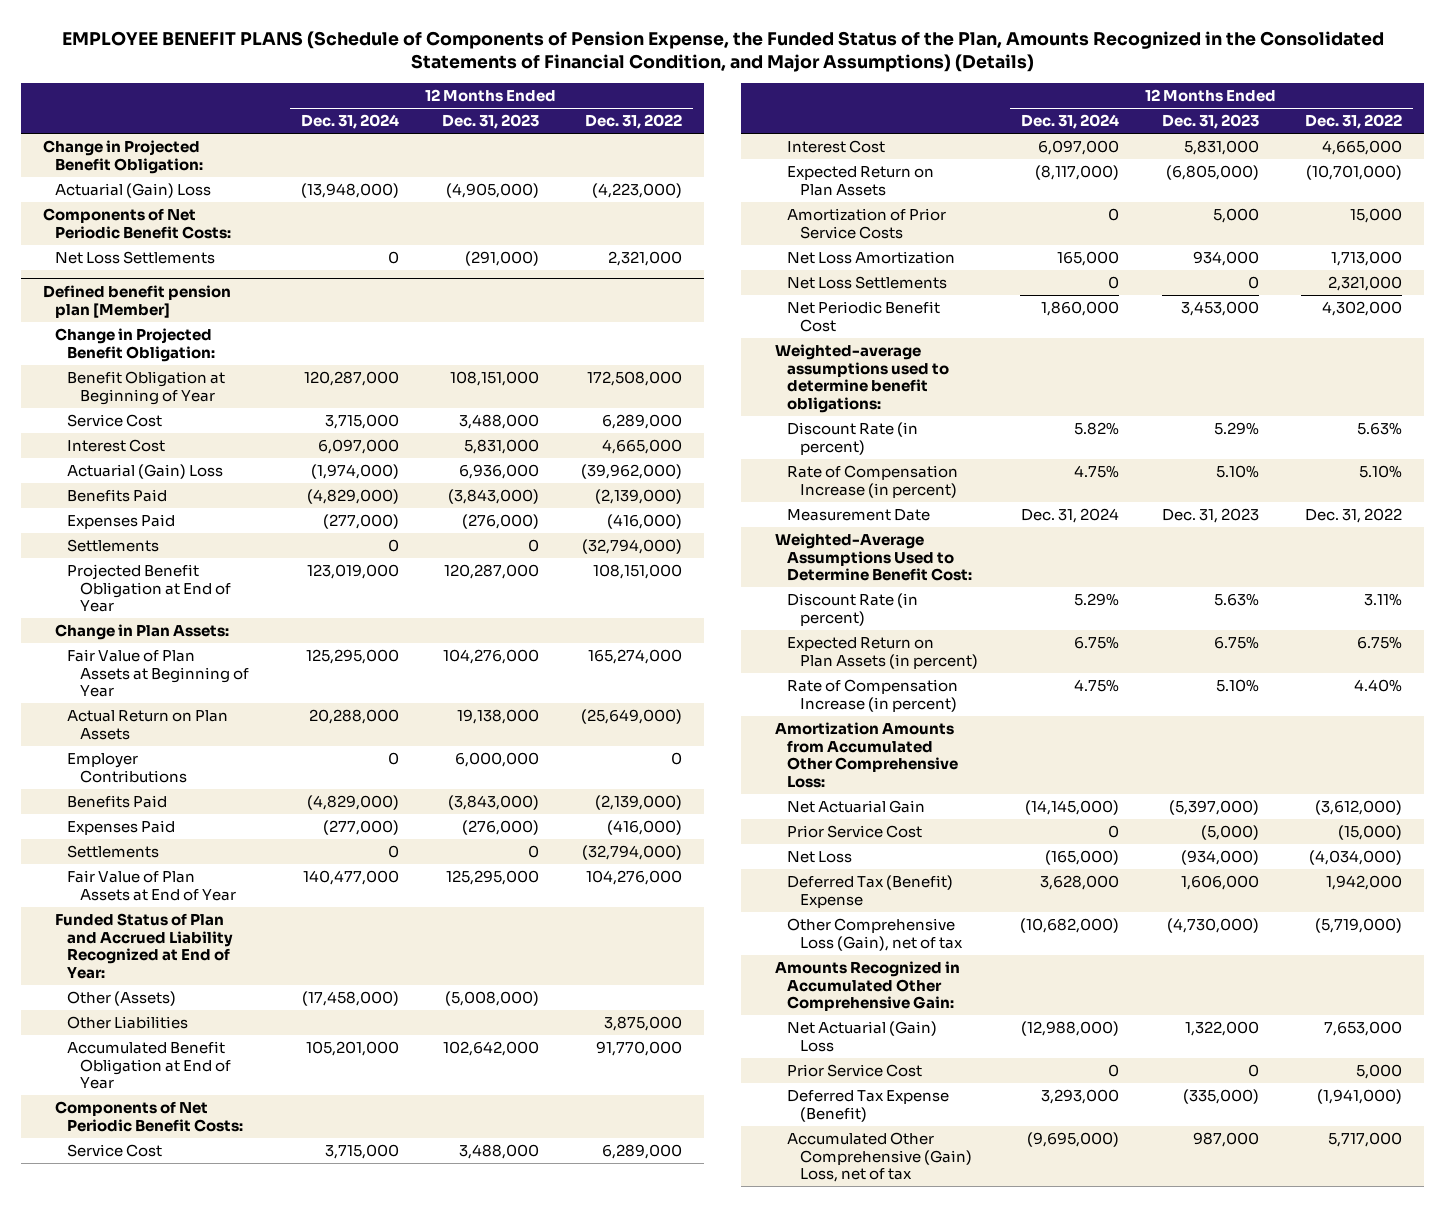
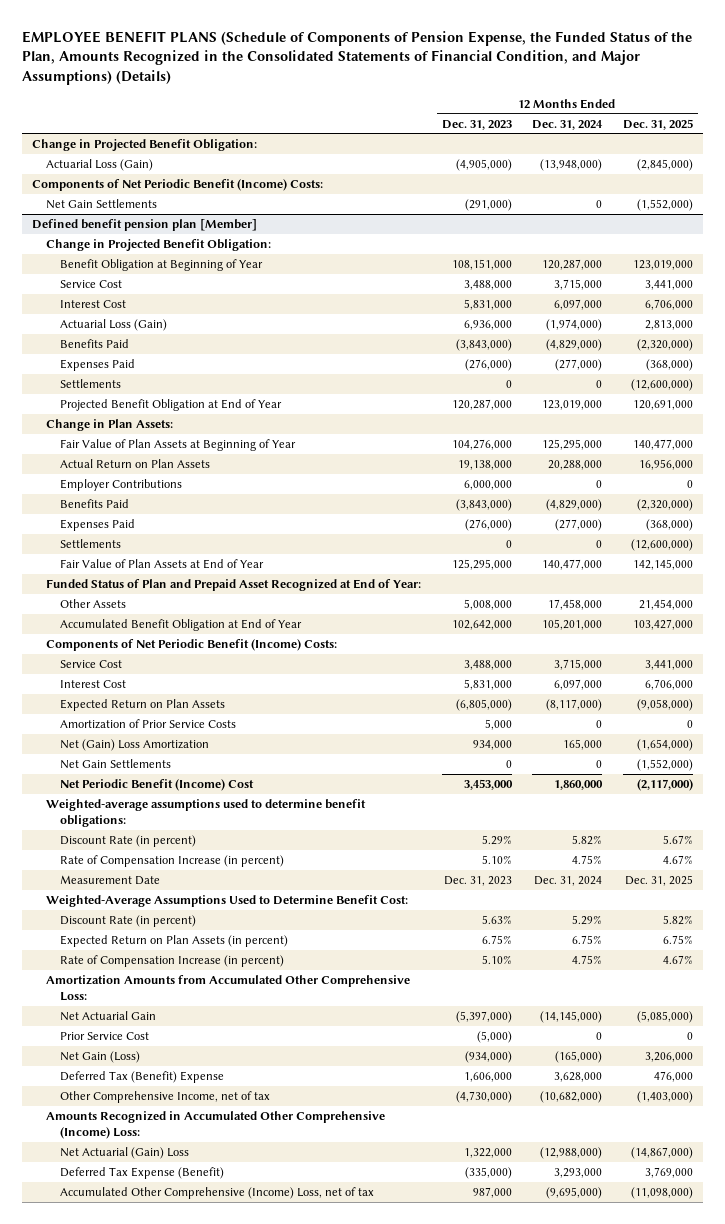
- | 12 Months Ended Dec. 31, 2024 | 12 Months Ended Dec. 31, 2023 | 12 Months Ended Dec. 31, 2022
+ | 12 Months Ended Dec. 31, 2023 | 12 Months Ended Dec. 31, 2024 | 12 Months Ended Dec. 31, 2025
- Actuarial (Gain) Loss | (13,948,000) | (4,905,000) | (4,223,000)
- Components of Net Periodic Benefit Costs:
- Net Loss Settlements | 0 | (291,000) | 2,321,000
+ Actuarial Loss (Gain) | (4,905,000) | (13,948,000) | (2,845,000)
+ Components of Net Periodic Benefit (Income) Costs:
+ Net Gain Settlements | (291,000) | 0 | (1,552,000)
@ Defined benefit pension plan [Member]
- Actuarial (Gain) Loss | (1,974,000) | 6,936,000 | (39,962,000)
+ Actuarial Loss (Gain) | 6,936,000 | (1,974,000) | 2,813,000
- Funded Status of Plan and Accrued Liability Recognized at End of Year:
- Other (Assets) | (17,458,000) | (5,008,000) |
- Other Liabilities | | | 3,875,000
+ Funded Status of Plan and Prepaid Asset Recognized at End of Year:
+ Other Assets | 5,008,000 | 17,458,000 | 21,454,000
- Components of Net Periodic Benefit Costs:
+ Components of Net Periodic Benefit (Income) Costs:
- Net Loss Amortization | 165,000 | 934,000 | 1,713,000
- Net Loss Settlements | 0 | 0 | 2,321,000
- Net Periodic Benefit Cost | 1,860,000 | 3,453,000 | 4,302,000
+ Net (Gain) Loss Amortization | 934,000 | 165,000 | (1,654,000)
+ Net Gain Settlements | 0 | 0 | (1,552,000)
+ Net Periodic Benefit (Income) Cost | 3,453,000 | 1,860,000 | (2,117,000)
- Net Loss | (165,000) | (934,000) | (4,034,000)
+ Net Gain (Loss) | (934,000) | (165,000) | 3,206,000
- Other Comprehensive Loss (Gain), net of tax | (10,682,000) | (4,730,000) | (5,719,000)
- Amounts Recognized in Accumulated Other Comprehensive Gain:
+ Other Comprehensive Income, net of tax | (4,730,000) | (10,682,000) | (1,403,000)
+ Amounts Recognized in Accumulated Other Comprehensive (Income) Loss:
- Prior Service Cost | 0 | 0 | 5,000
- Accumulated Other Comprehensive (Gain) Loss, net of tax | (9,695,000) | 987,000 | 5,717,000
+ Accumulated Other Comprehensive (Income) Loss, net of tax | 987,000 | (9,695,000) | (11,098,000)

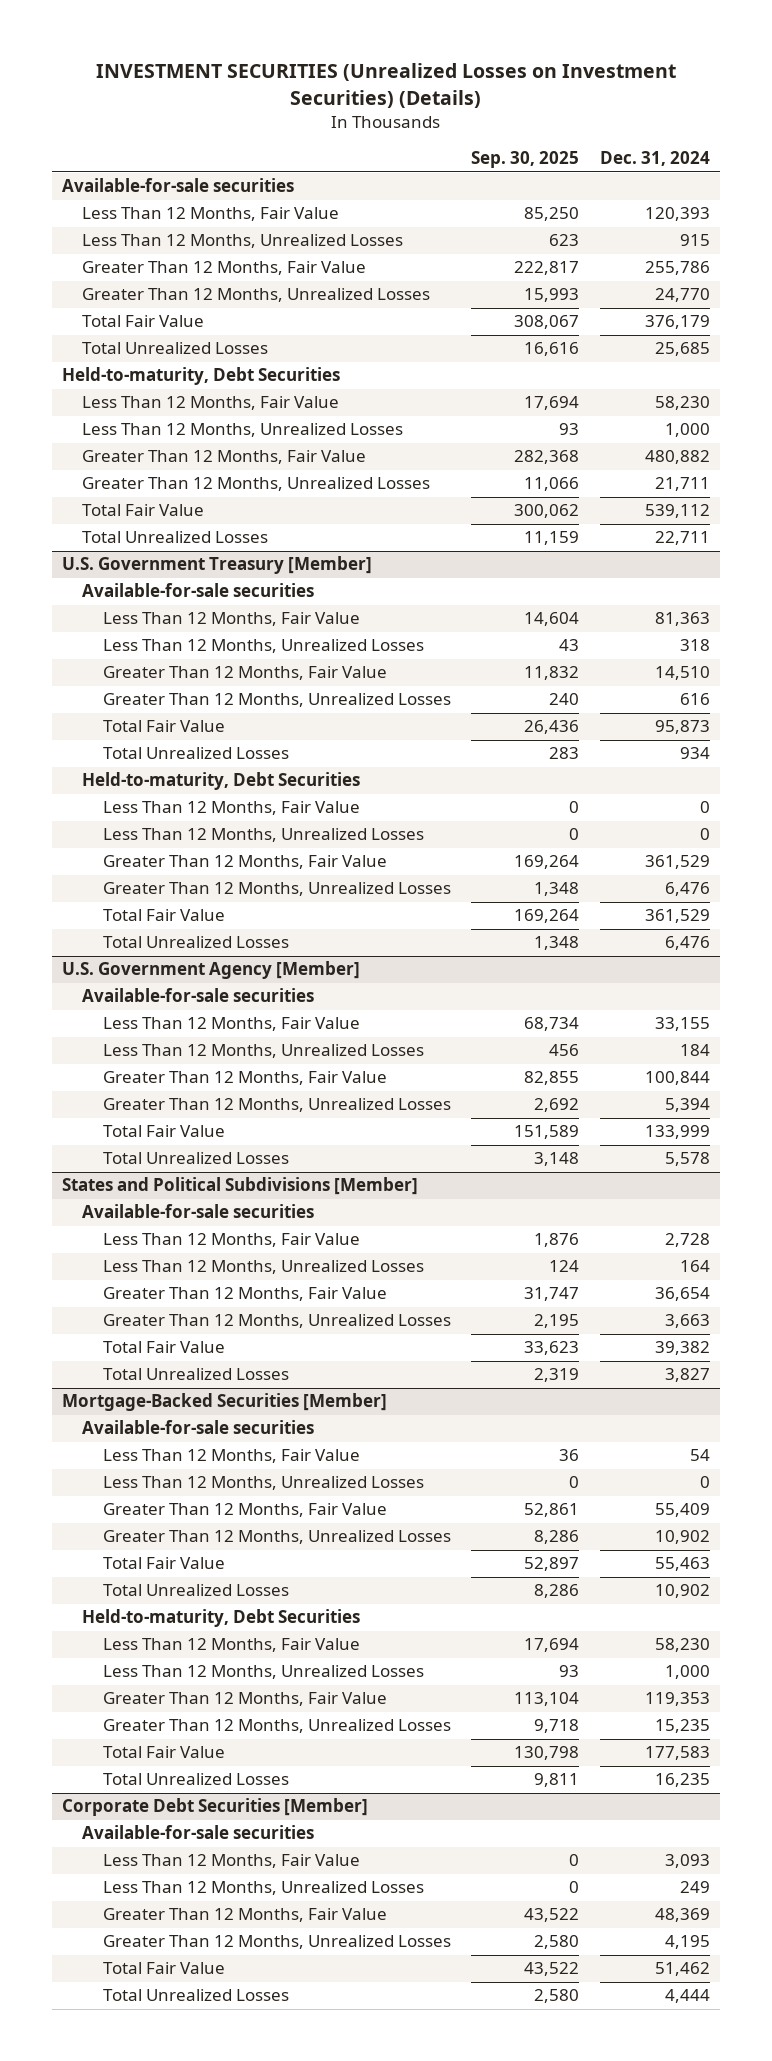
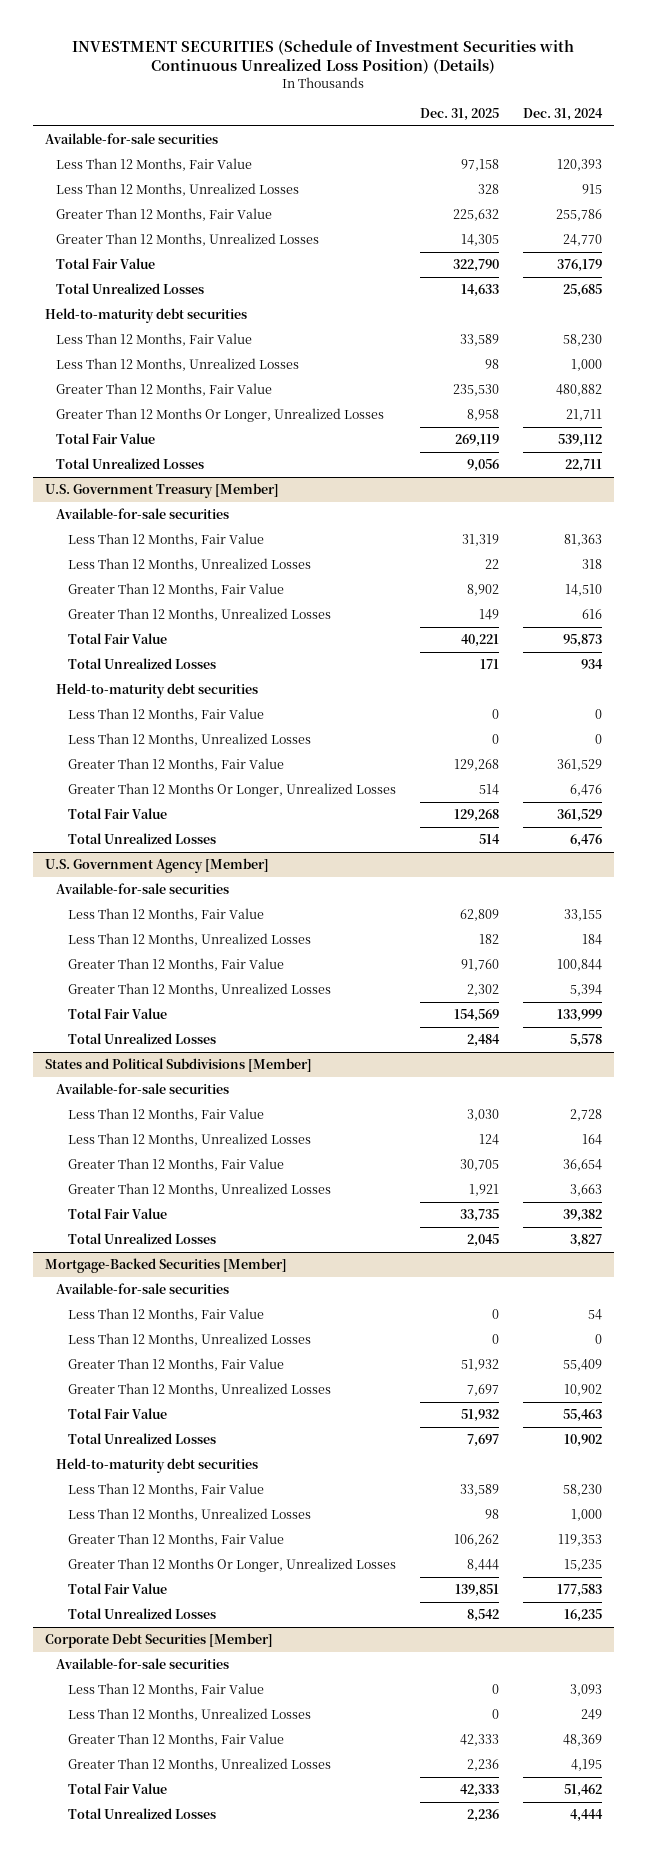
- INVESTMENT SECURITIES (Unrealized Losses on Investment Securities) (Details)
+ INVESTMENT SECURITIES (Schedule of Investment Securities with Continuous Unrealized Loss Position) (Details)
- | Sep. 30, 2025 | Dec. 31, 2024
+ | Dec. 31, 2025 | Dec. 31, 2024
- Held-to-maturity, Debt Securities
+ Held-to-maturity debt securities
- Greater Than 12 Months, Unrealized Losses | 11,066 | 21,711
+ Greater Than 12 Months Or Longer, Unrealized Losses | 8,958 | 21,711
@ U.S. Government Treasury [Member]
- Held-to-maturity, Debt Securities
+ Held-to-maturity debt securities
- Greater Than 12 Months, Unrealized Losses | 1,348 | 6,476
+ Greater Than 12 Months Or Longer, Unrealized Losses | 514 | 6,476
@ Mortgage-Backed Securities [Member]
- Held-to-maturity, Debt Securities
+ Held-to-maturity debt securities
- Greater Than 12 Months, Unrealized Losses | 9,718 | 15,235
+ Greater Than 12 Months Or Longer, Unrealized Losses | 8,444 | 15,235

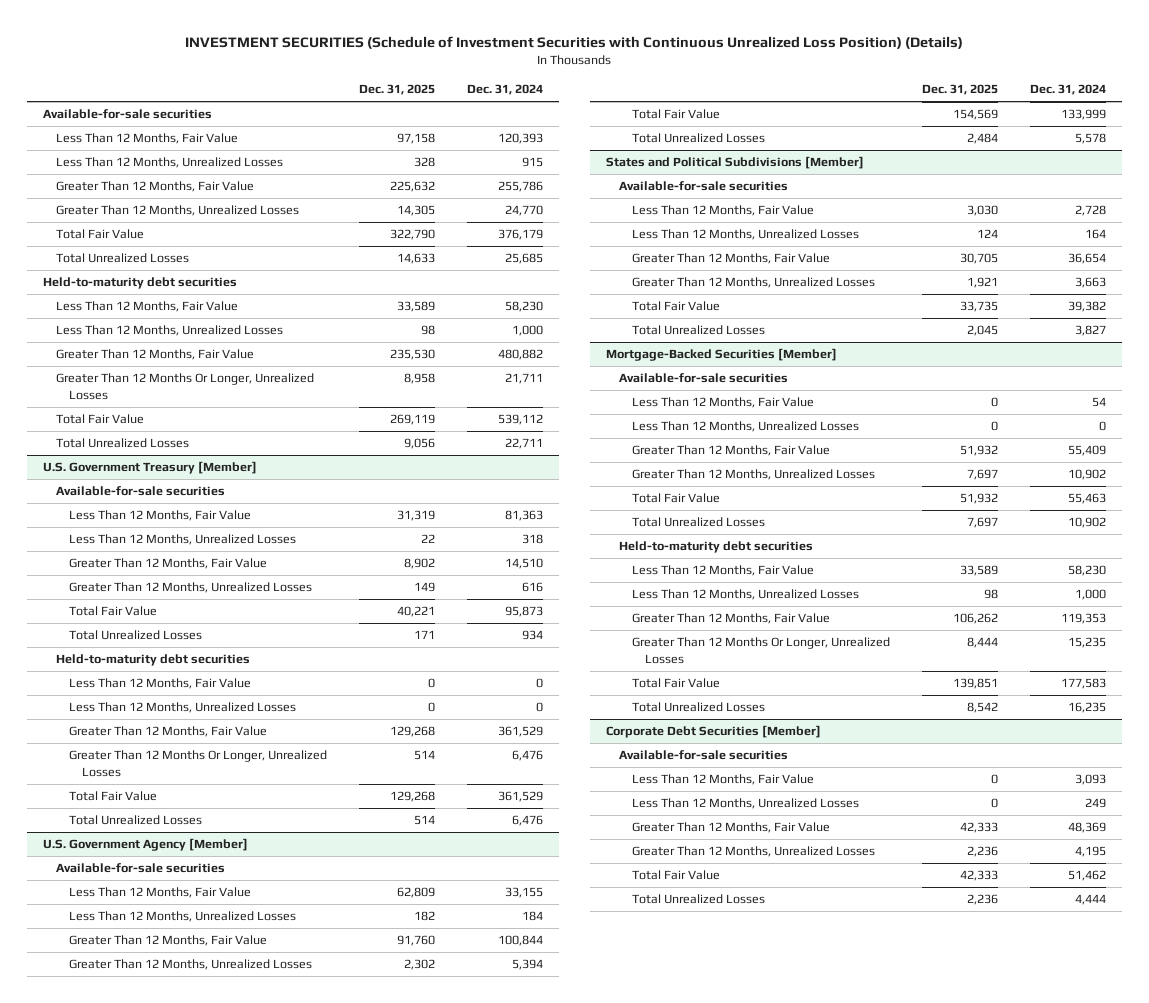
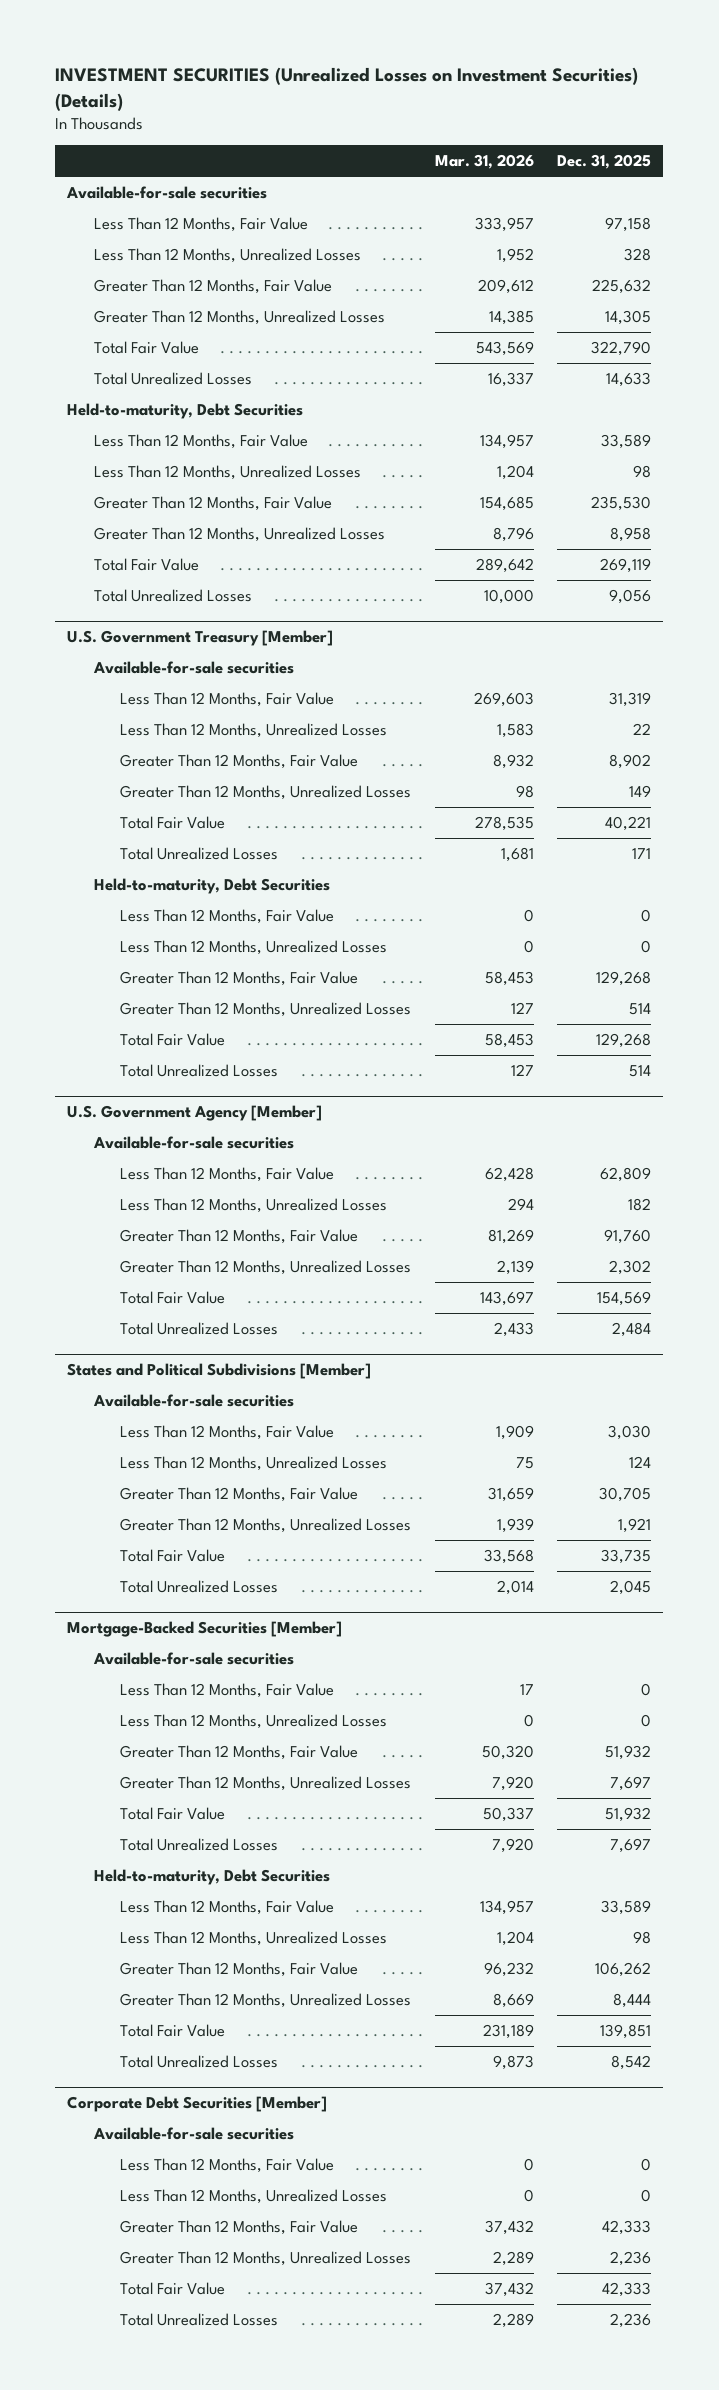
- INVESTMENT SECURITIES (Schedule of Investment Securities with Continuous Unrealized Loss Position) (Details)
+ INVESTMENT SECURITIES (Unrealized Losses on Investment Securities) (Details)
- | Dec. 31, 2025 | Dec. 31, 2024
+ | Mar. 31, 2026 | Dec. 31, 2025
- Held-to-maturity debt securities
+ Held-to-maturity, Debt Securities
- Greater Than 12 Months Or Longer, Unrealized Losses | 8,958 | 21,711
+ Greater Than 12 Months, Unrealized Losses | 8,796 | 8,958
@ U.S. Government Treasury [Member]
- Held-to-maturity debt securities
+ Held-to-maturity, Debt Securities
- Greater Than 12 Months Or Longer, Unrealized Losses | 514 | 6,476
+ Greater Than 12 Months, Unrealized Losses | 127 | 514
@ Mortgage-Backed Securities [Member]
- Held-to-maturity debt securities
+ Held-to-maturity, Debt Securities
- Greater Than 12 Months Or Longer, Unrealized Losses | 8,444 | 15,235
+ Greater Than 12 Months, Unrealized Losses | 8,669 | 8,444

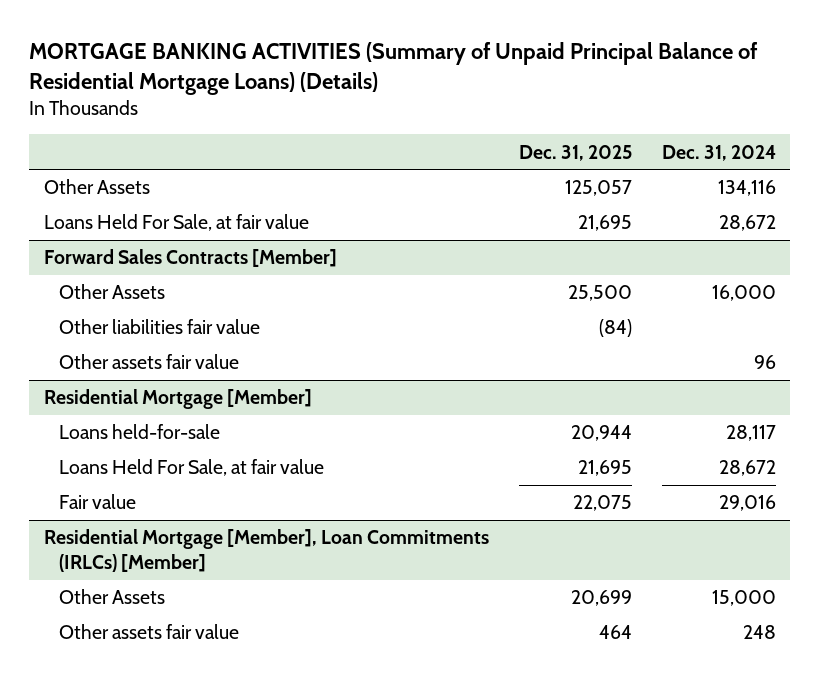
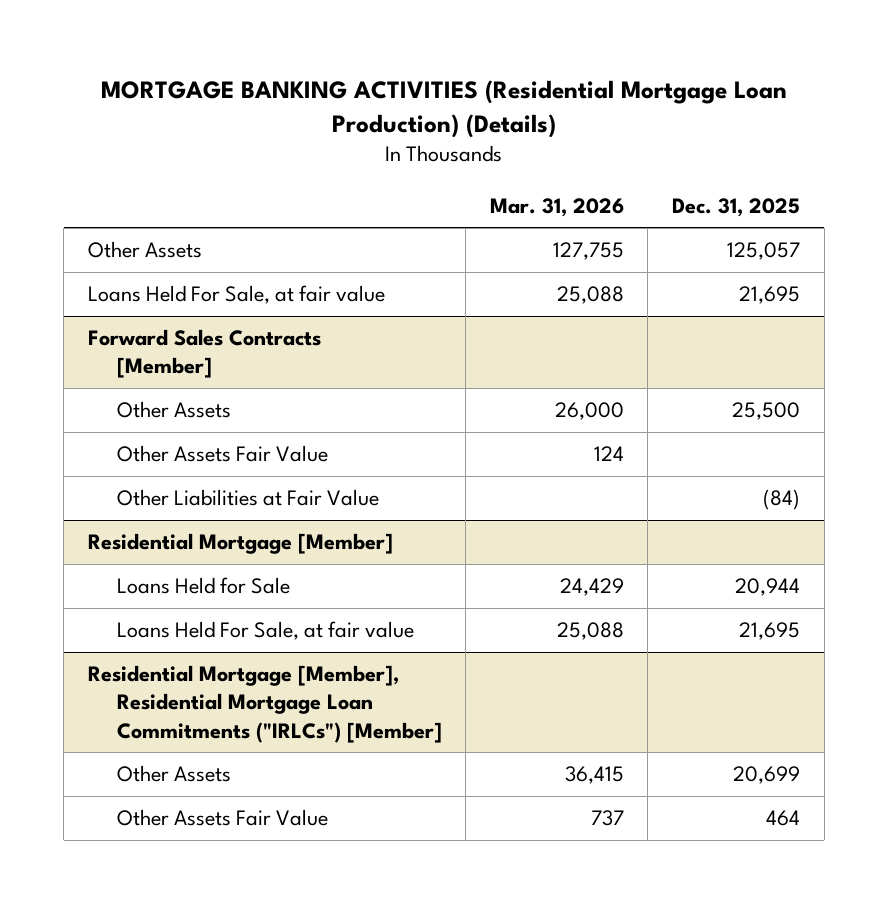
- MORTGAGE BANKING ACTIVITIES (Summary of Unpaid Principal Balance of Residential Mortgage Loans) (Details)
+ MORTGAGE BANKING ACTIVITIES (Residential Mortgage Loan Production) (Details)
- | Dec. 31, 2025 | Dec. 31, 2024
+ | Mar. 31, 2026 | Dec. 31, 2025
@ Forward Sales Contracts [Member]
- Other liabilities fair value | (84) |
- Other assets fair value | | 96
+ Other Assets Fair Value | 124 |
+ Other Liabilities at Fair Value | | (84)
@ Residential Mortgage [Member]
- Loans held-for-sale | 20,944 | 28,117
+ Loans Held for Sale | 24,429 | 20,944
- Fair value | 22,075 | 29,016
- Residential Mortgage [Member], Loan Commitments (IRLCs) [Member]
+ Residential Mortgage [Member], Residential Mortgage Loan Commitments ("IRLCs") [Member]
- Other assets fair value | 464 | 248
+ Other Assets Fair Value | 737 | 464

